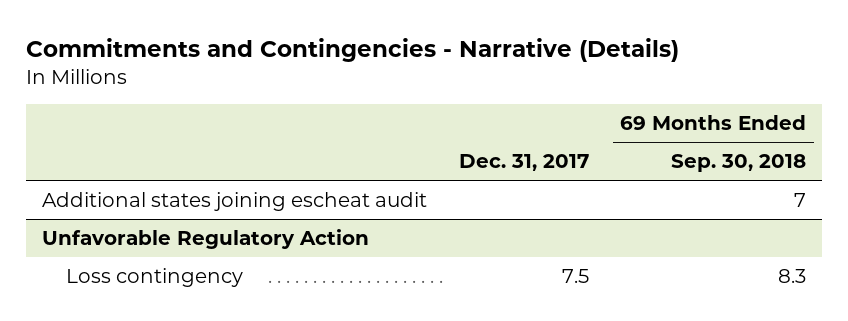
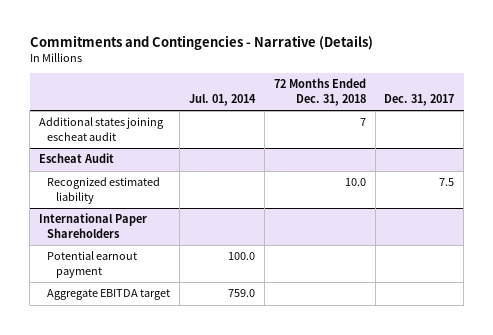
- | Dec. 31, 2017 | 69 Months Ended Sep. 30, 2018
+ | Jul. 01, 2014 | 72 Months Ended Dec. 31, 2018 | Dec. 31, 2017
- Unfavorable Regulatory Action
- Loss contingency | 7.5 | 8.3
+ Escheat Audit
+ Recognized estimated liability | | 10.0 | 7.5
+ International Paper Shareholders
+ Potential earnout payment | 100.0 | |
+ Aggregate EBITDA target | 759.0 | |

